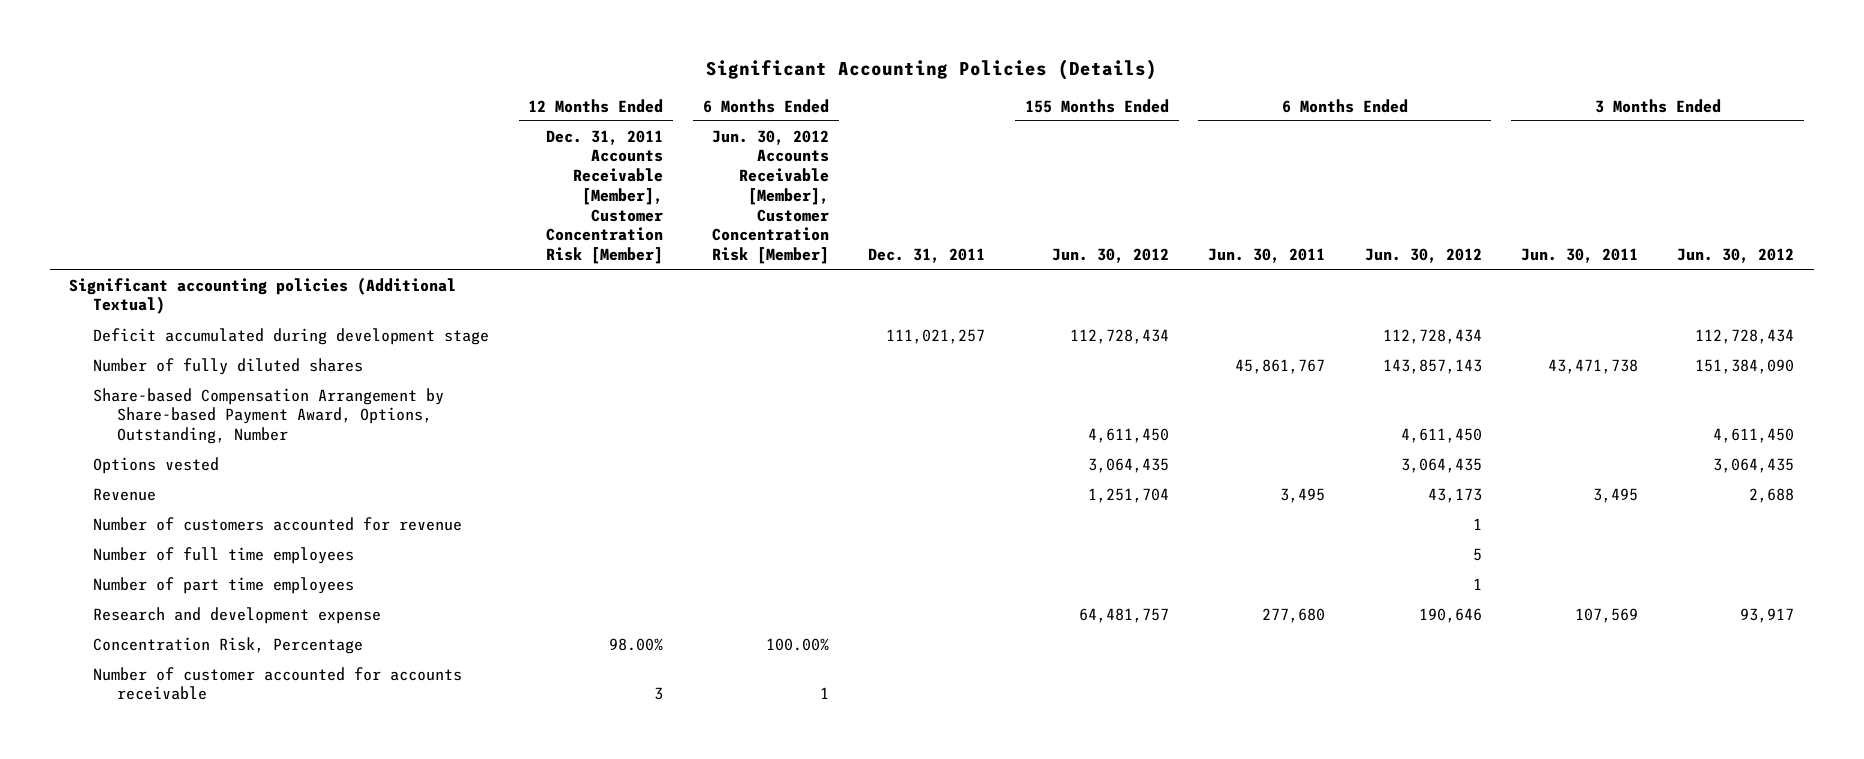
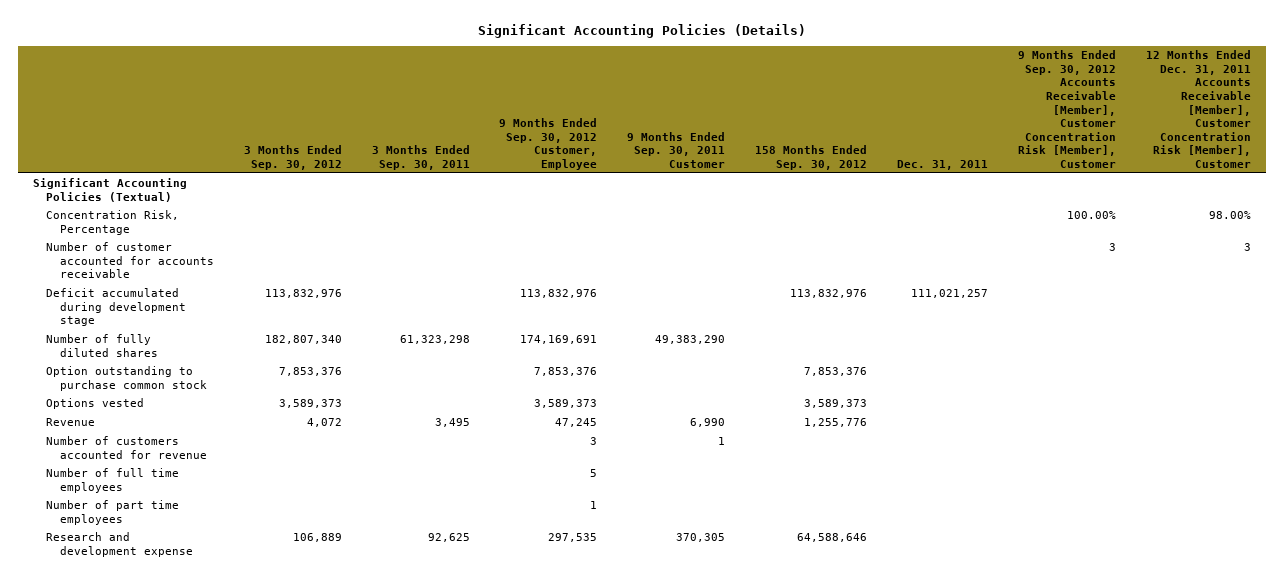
- | 12 Months Ended Dec. 31, 2011 Accounts Receivable [Member], Customer Concentration Risk [Member] | 6 Months Ended Jun. 30, 2012 Accounts Receivable [Member], Customer Concentration Risk [Member] | Dec. 31, 2011 | 155 Months Ended Jun. 30, 2012 | 6 Months Ended Jun. 30, 2011 | 6 Months Ended Jun. 30, 2012 | 3 Months Ended Jun. 30, 2011 | 3 Months Ended Jun. 30, 2012
+ | 3 Months Ended Sep. 30, 2012 | 3 Months Ended Sep. 30, 2011 | 9 Months Ended Sep. 30, 2012 Customer, Employee | 9 Months Ended Sep. 30, 2011 Customer | 158 Months Ended Sep. 30, 2012 | Dec. 31, 2011 | 9 Months Ended Sep. 30, 2012 Accounts Receivable [Member], Customer Concentration Risk [Member], Customer | 12 Months Ended Dec. 31, 2011 Accounts Receivable [Member], Customer Concentration Risk [Member], Customer
- Significant accounting policies (Additional Textual)
+ Significant Accounting Policies (Textual)
moved up: Concentration Risk, Percentage | | | | | | | 100.00% | 98.00%
moved up: Number of customer accounted for accounts receivable | | | | | | | 3 | 3
- Share-based Compensation Arrangement by Share-based Payment Award, Options, Outstanding, Number | | | | 4,611,450 | | 4,611,450 | | 4,611,450
+ Option outstanding to purchase common stock | 7,853,376 | | 7,853,376 | | 7,853,376 | | |

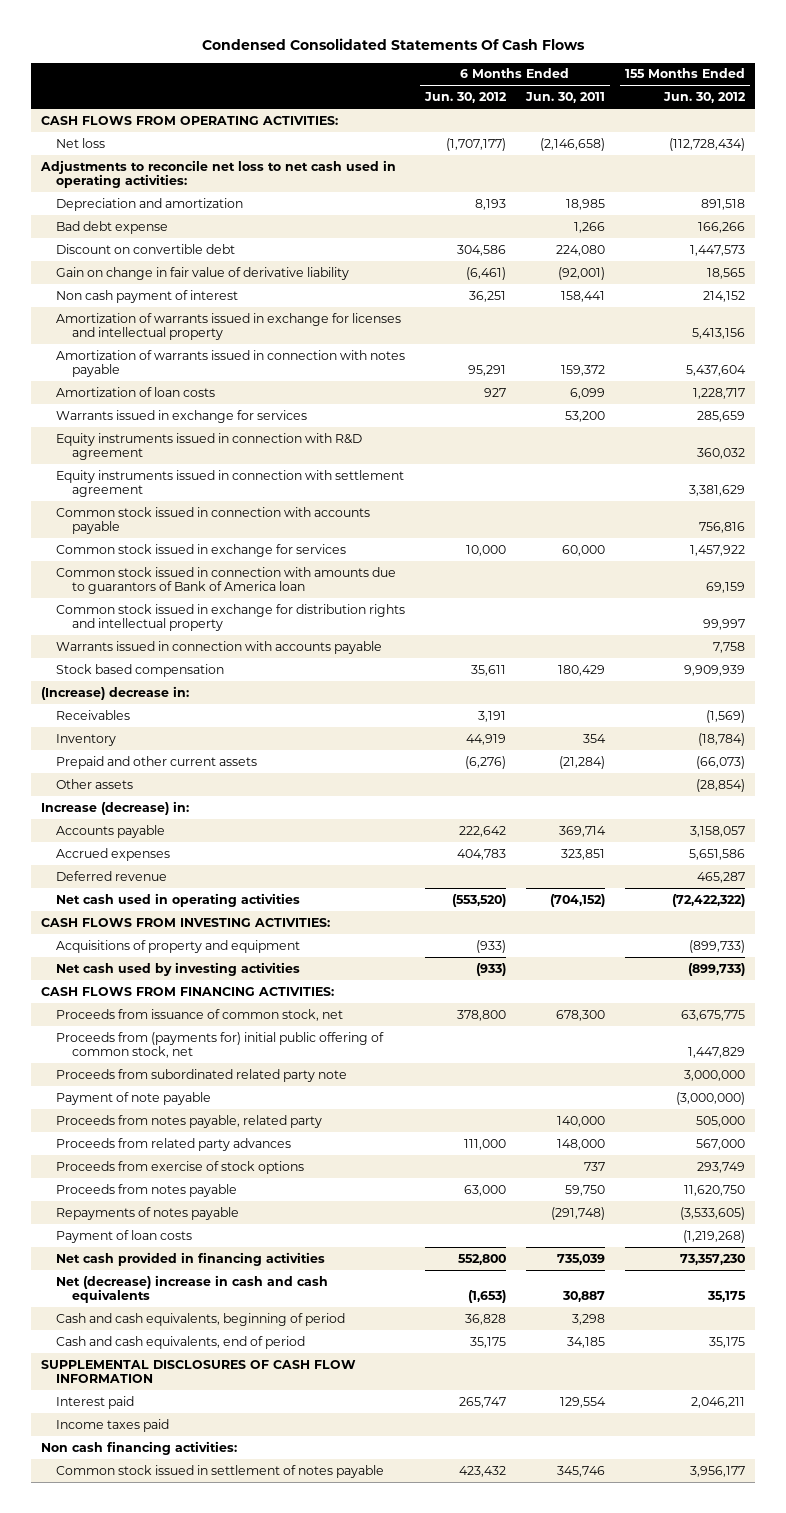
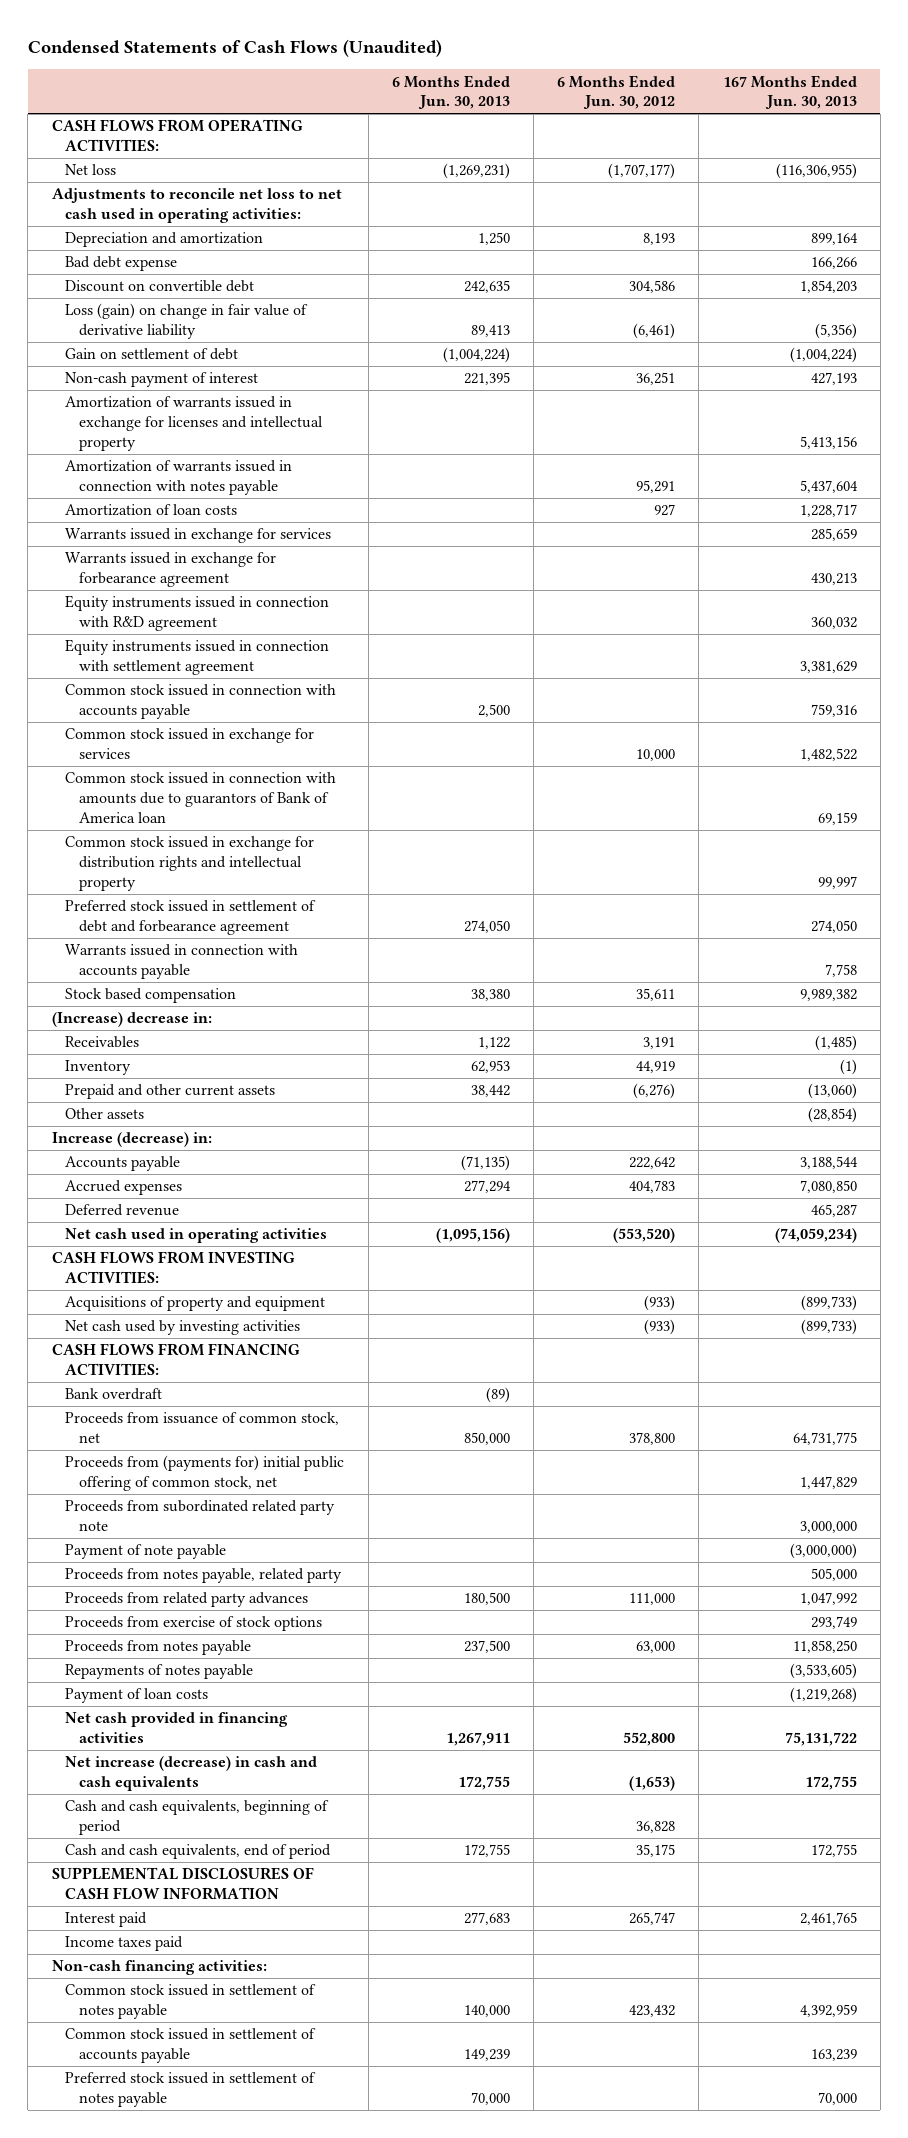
- Condensed Consolidated Statements Of Cash Flows
+ Condensed Statements of Cash Flows (Unaudited)
- | 6 Months Ended Jun. 30, 2012 | 6 Months Ended Jun. 30, 2011 | 155 Months Ended Jun. 30, 2012
+ | 6 Months Ended Jun. 30, 2013 | 6 Months Ended Jun. 30, 2012 | 167 Months Ended Jun. 30, 2013
- Gain on change in fair value of derivative liability | (6,461) | (92,001) | 18,565
- Non cash payment of interest | 36,251 | 158,441 | 214,152
+ Loss (gain) on change in fair value of derivative liability | 89,413 | (6,461) | (5,356)
+ Gain on settlement of debt | (1,004,224) | | (1,004,224)
+ Non-cash payment of interest | 221,395 | 36,251 | 427,193
+ Warrants issued in exchange for forbearance agreement | | | 430,213
+ Preferred stock issued in settlement of debt and forbearance agreement | 274,050 | | 274,050
+ Bank overdraft | (89) | |
- Net (decrease) increase in cash and cash equivalents | (1,653) | 30,887 | 35,175
+ Net increase (decrease) in cash and cash equivalents | 172,755 | (1,653) | 172,755
- Non cash financing activities:
+ Non-cash financing activities:
+ Common stock issued in settlement of accounts payable | 149,239 | | 163,239
+ Preferred stock issued in settlement of notes payable | 70,000 | | 70,000

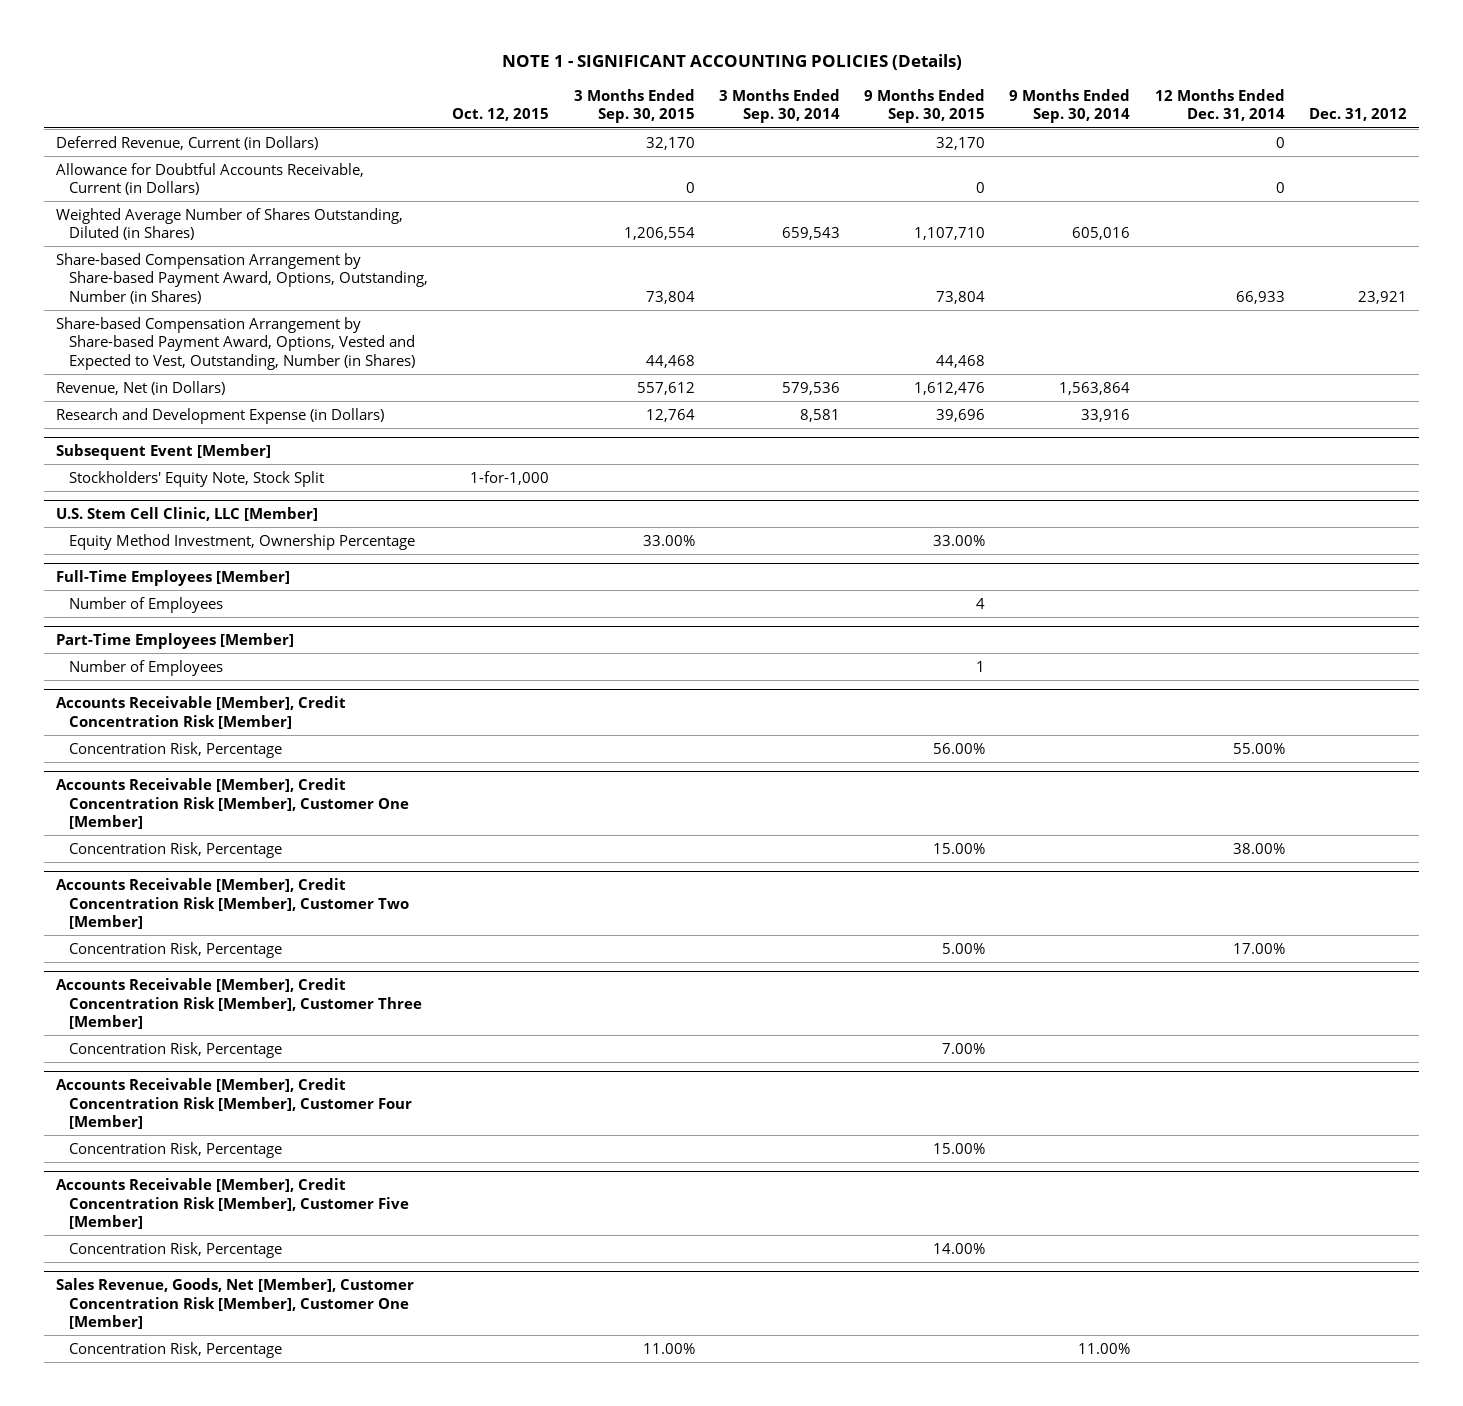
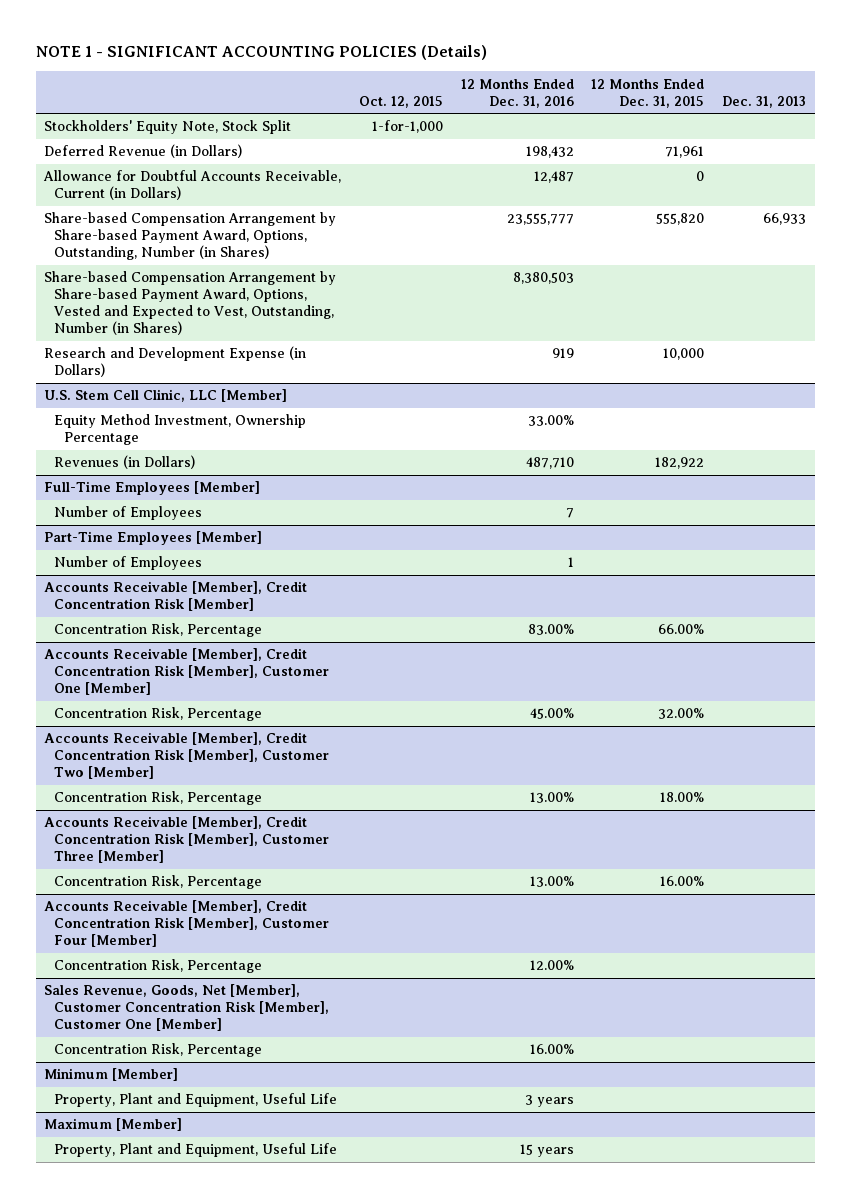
- | Oct. 12, 2015 | 3 Months Ended Sep. 30, 2015 | 3 Months Ended Sep. 30, 2014 | 9 Months Ended Sep. 30, 2015 | 9 Months Ended Sep. 30, 2014 | 12 Months Ended Dec. 31, 2014 | Dec. 31, 2012
+ | Oct. 12, 2015 | 12 Months Ended Dec. 31, 2016 | 12 Months Ended Dec. 31, 2015 | Dec. 31, 2013
- Deferred Revenue, Current (in Dollars) | | 32,170 | | 32,170 | | 0 |
+ Stockholders' Equity Note, Stock Split | 1-for-1,000 | | |
+ Deferred Revenue (in Dollars) | | 198,432 | 71,961 |
- Weighted Average Number of Shares Outstanding, Diluted (in Shares) | | 1,206,554 | 659,543 | 1,107,710 | 605,016 | |
- Revenue, Net (in Dollars) | | 557,612 | 579,536 | 1,612,476 | 1,563,864 | |
- Subsequent Event [Member]
- Stockholders' Equity Note, Stock Split | 1-for-1,000 | | | | | |
@ U.S. Stem Cell Clinic, LLC [Member]
+ Revenues (in Dollars) | | 487,710 | 182,922 |
- Accounts Receivable [Member], Credit Concentration Risk [Member], Customer Five [Member]
- Concentration Risk, Percentage | | | | 14.00% | | |
+ Minimum [Member]
+ Property, Plant and Equipment, Useful Life | | 3 years | |
+ Maximum [Member]
+ Property, Plant and Equipment, Useful Life | | 15 years | |

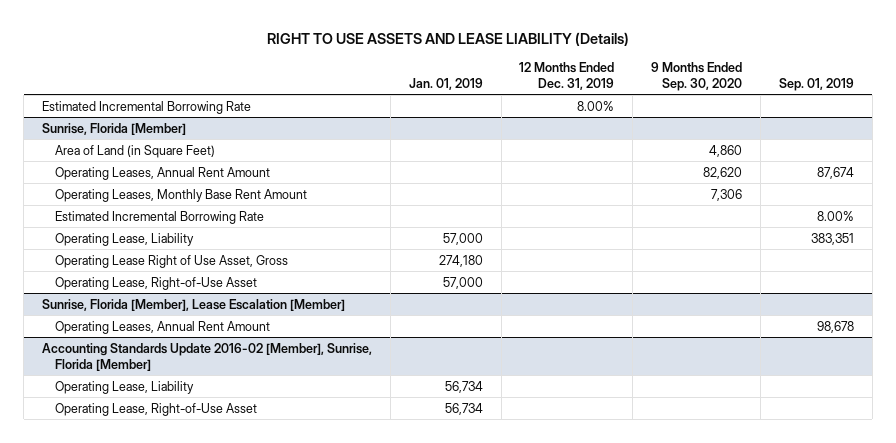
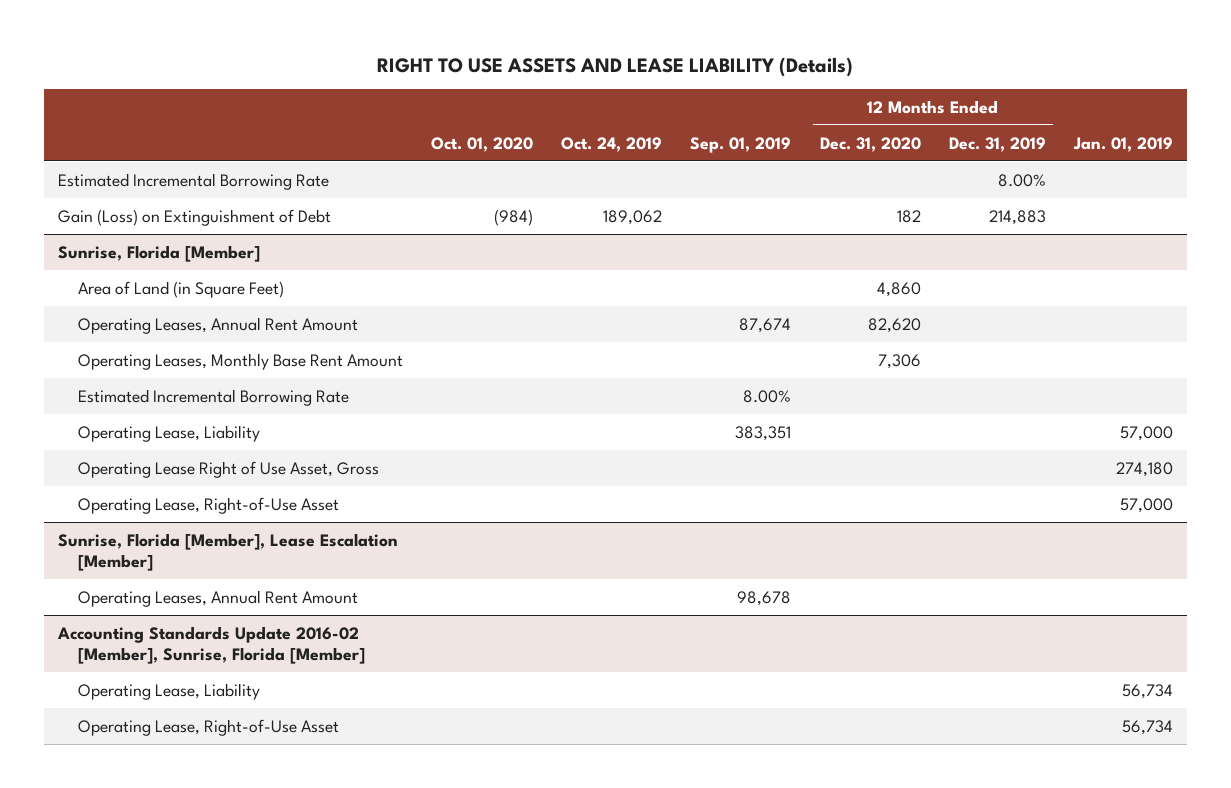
- | Jan. 01, 2019 | 12 Months Ended Dec. 31, 2019 | 9 Months Ended Sep. 30, 2020 | Sep. 01, 2019
+ | Oct. 01, 2020 | Oct. 24, 2019 | Sep. 01, 2019 | 12 Months Ended Dec. 31, 2020 | 12 Months Ended Dec. 31, 2019 | Jan. 01, 2019
+ Gain (Loss) on Extinguishment of Debt | (984) | 189,062 | | 182 | 214,883 |

